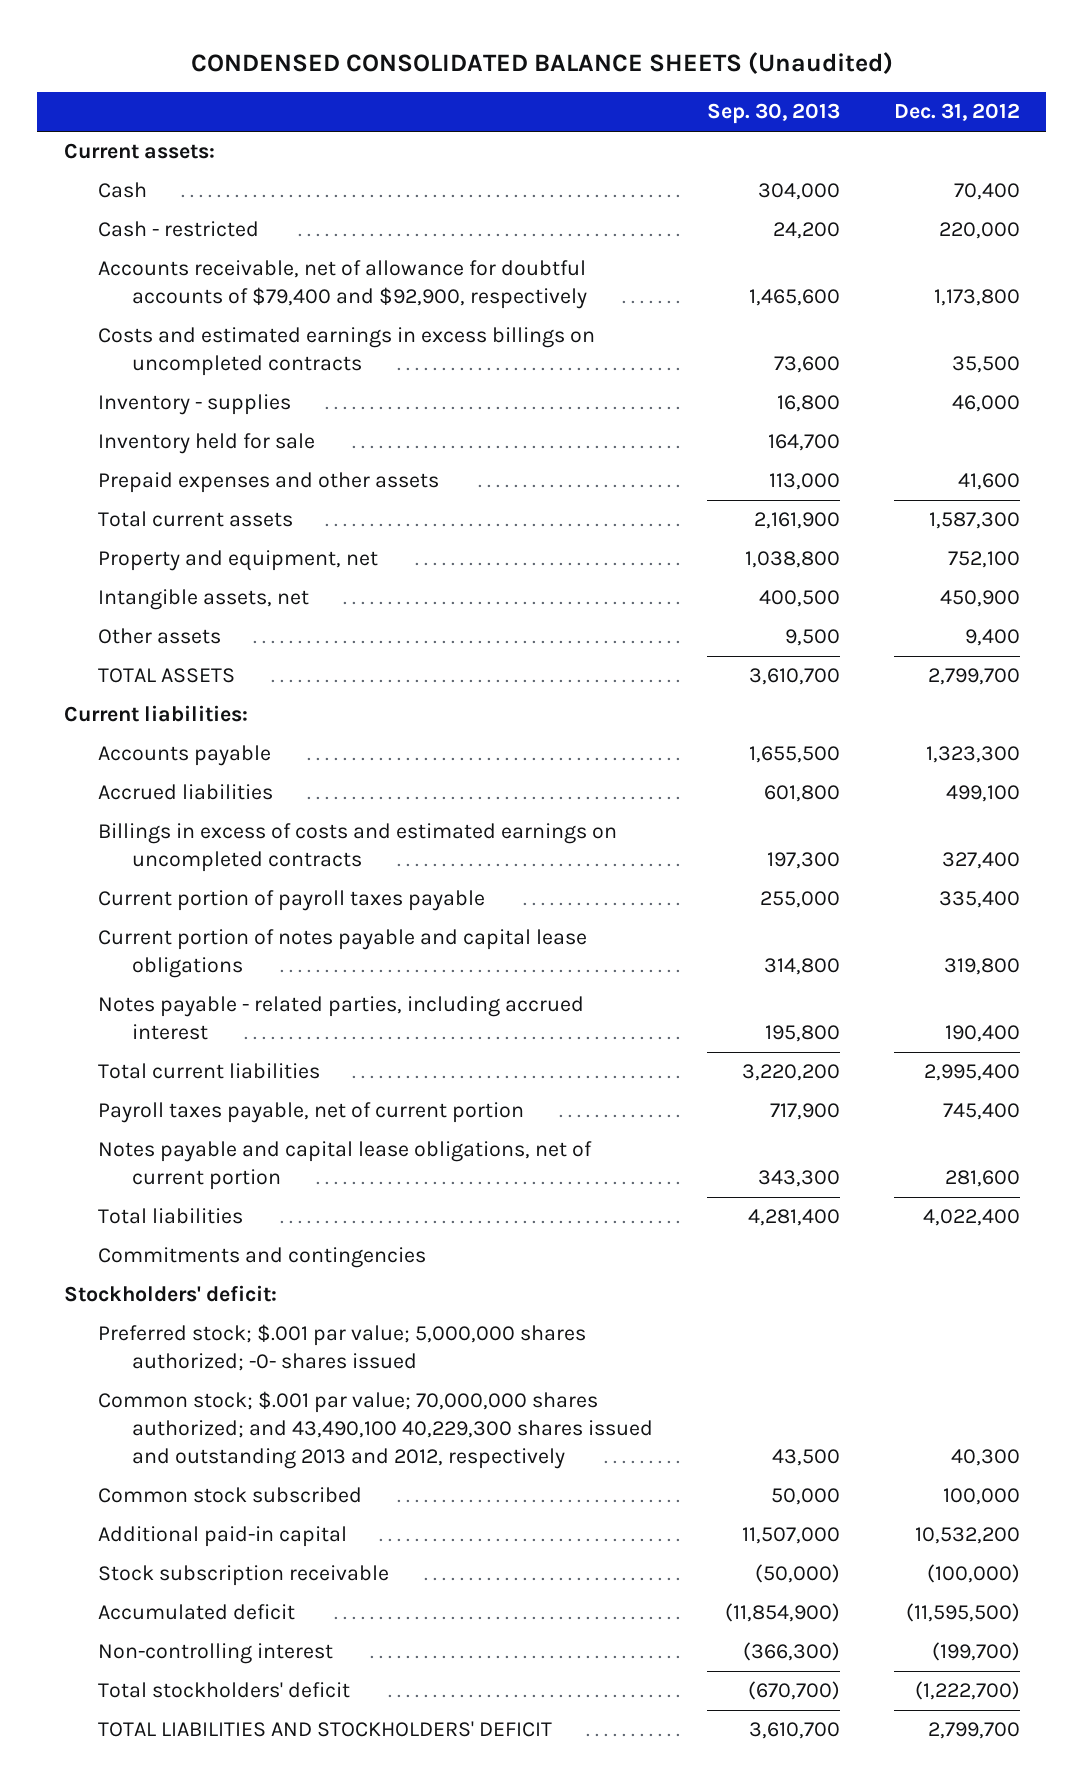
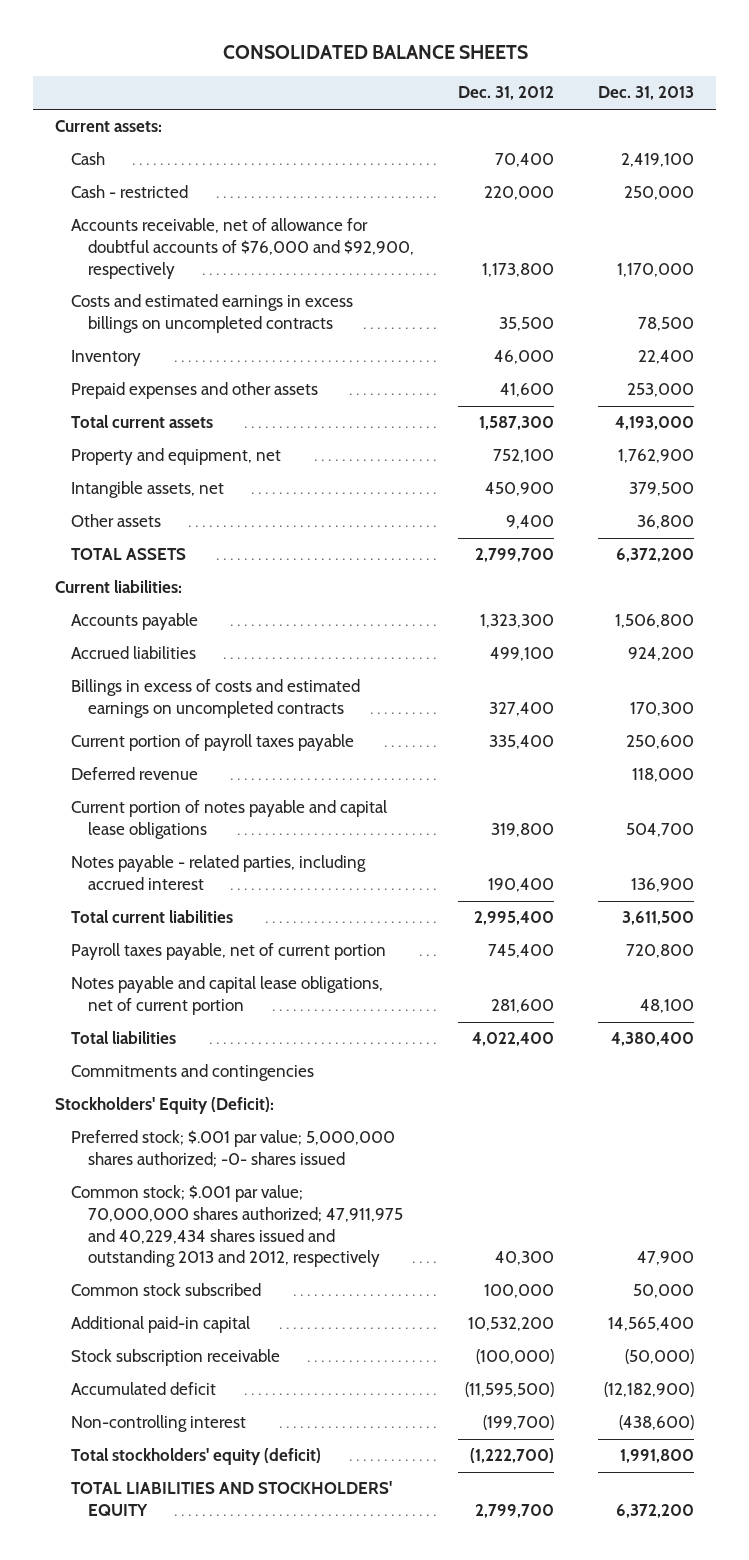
- CONDENSED CONSOLIDATED BALANCE SHEETS (Unaudited)
+ CONSOLIDATED BALANCE SHEETS
- | Sep. 30, 2013 | Dec. 31, 2012
+ | Dec. 31, 2012 | Dec. 31, 2013
- Accounts receivable, net of allowance for doubtful accounts of $79,400 and $92,900, respectively | 1,465,600 | 1,173,800
+ Accounts receivable, net of allowance for doubtful accounts of $76,000 and $92,900, respectively | 1,173,800 | 1,170,000
- Inventory - supplies | 16,800 | 46,000
- Inventory held for sale | 164,700 |
+ Inventory | 46,000 | 22,400
+ Deferred revenue | | 118,000
- Stockholders' deficit:
+ Stockholders' Equity (Deficit):
- Common stock; $.001 par value; 70,000,000 shares authorized; and 43,490,100 40,229,300 shares issued and outstanding 2013 and 2012, respectively | 43,500 | 40,300
+ Common stock; $.001 par value; 70,000,000 shares authorized; 47,911,975 and 40,229,434 shares issued and outstanding 2013 and 2012, respectively | 40,300 | 47,900
- Total stockholders' deficit | (670,700) | (1,222,700)
- TOTAL LIABILITIES AND STOCKHOLDERS' DEFICIT | 3,610,700 | 2,799,700
+ Total stockholders' equity (deficit) | (1,222,700) | 1,991,800
+ TOTAL LIABILITIES AND STOCKHOLDERS' EQUITY | 2,799,700 | 6,372,200

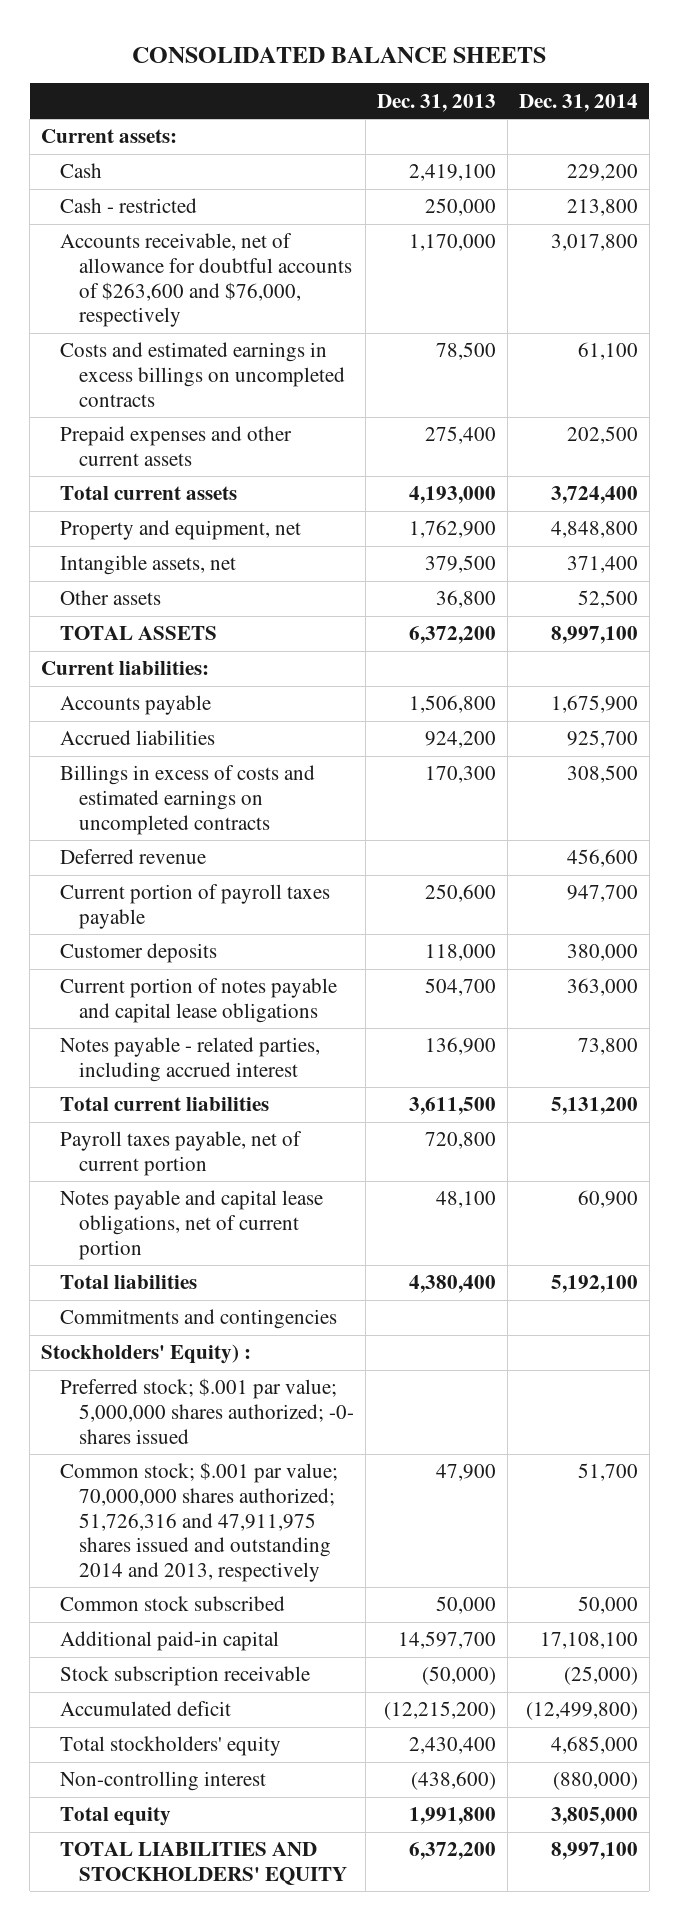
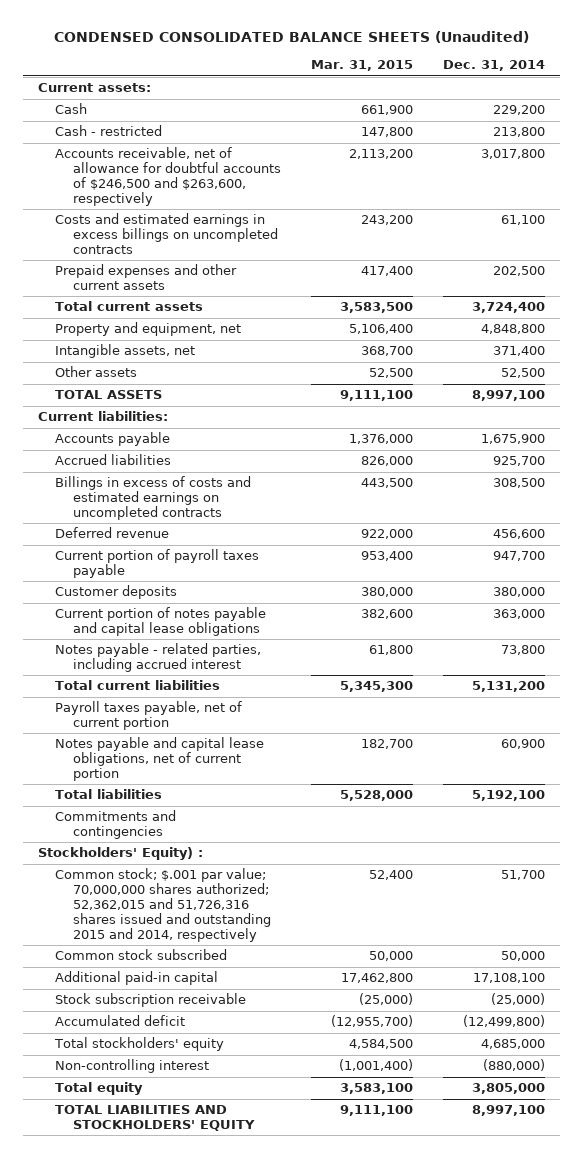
- CONSOLIDATED BALANCE SHEETS
+ CONDENSED CONSOLIDATED BALANCE SHEETS (Unaudited)
- | Dec. 31, 2013 | Dec. 31, 2014
+ | Mar. 31, 2015 | Dec. 31, 2014
- Accounts receivable, net of allowance for doubtful accounts of $263,600 and $76,000, respectively | 1,170,000 | 3,017,800
+ Accounts receivable, net of allowance for doubtful accounts of $246,500 and $263,600, respectively | 2,113,200 | 3,017,800
- Preferred stock; $.001 par value; 5,000,000 shares authorized; -0- shares issued
- Common stock; $.001 par value; 70,000,000 shares authorized; 51,726,316 and 47,911,975 shares issued and outstanding 2014 and 2013, respectively | 47,900 | 51,700
+ Common stock; $.001 par value; 70,000,000 shares authorized; 52,362,015 and 51,726,316 shares issued and outstanding 2015 and 2014, respectively | 52,400 | 51,700

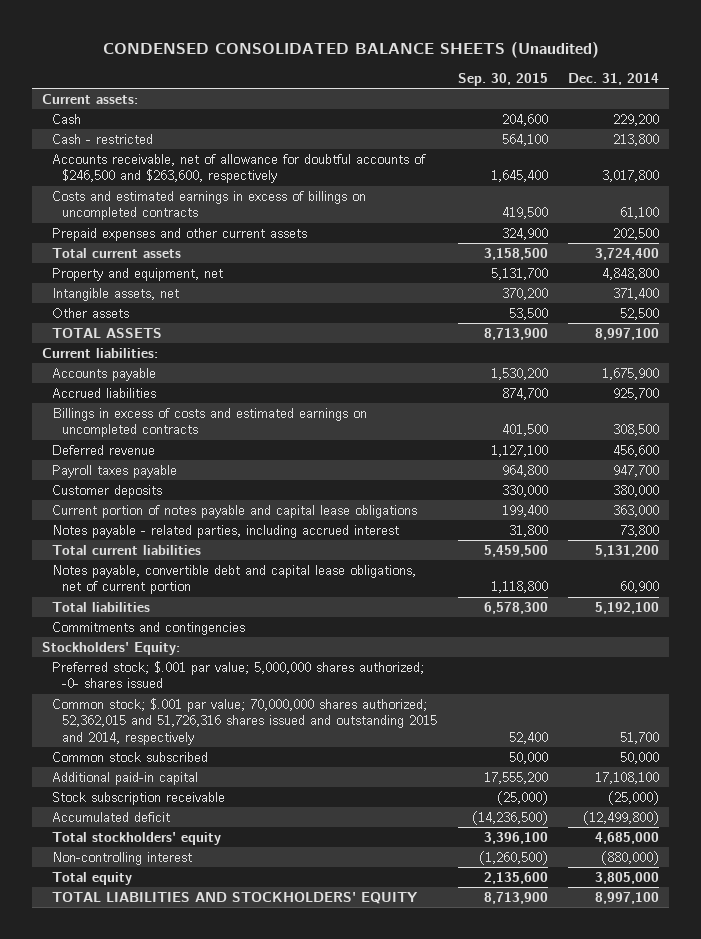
- | Mar. 31, 2015 | Dec. 31, 2014
+ | Sep. 30, 2015 | Dec. 31, 2014
- Costs and estimated earnings in excess billings on uncompleted contracts | 243,200 | 61,100
+ Costs and estimated earnings in excess of billings on uncompleted contracts | 419,500 | 61,100
- Current portion of payroll taxes payable | 953,400 | 947,700
+ Payroll taxes payable | 964,800 | 947,700
- Payroll taxes payable, net of current portion
- Notes payable and capital lease obligations, net of current portion | 182,700 | 60,900
+ Notes payable, convertible debt and capital lease obligations, net of current portion | 1,118,800 | 60,900
- Stockholders' Equity) :
+ Stockholders' Equity:
+ Preferred stock; $.001 par value; 5,000,000 shares authorized; -0- shares issued

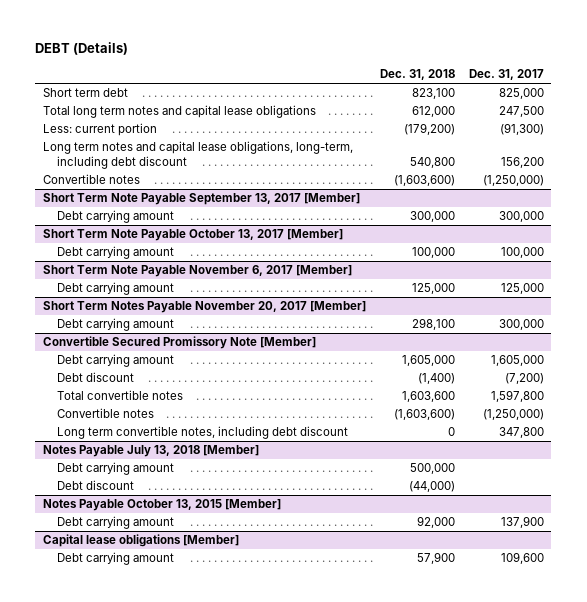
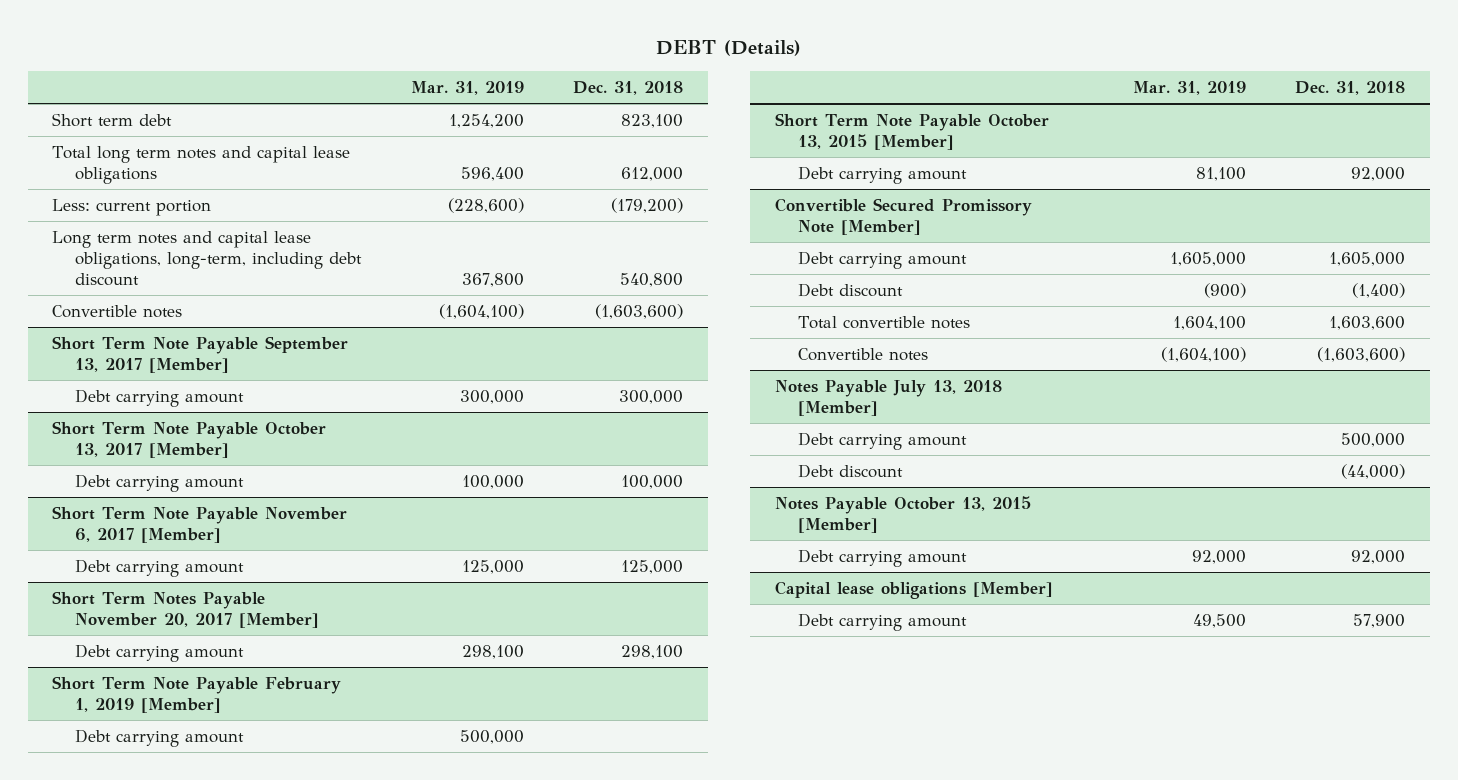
- | Dec. 31, 2018 | Dec. 31, 2017
+ | Mar. 31, 2019 | Dec. 31, 2018
+ Short Term Note Payable February 1, 2019 [Member]
+ Debt carrying amount | 500,000 |
+ Short Term Note Payable October 13, 2015 [Member]
+ Debt carrying amount | 81,100 | 92,000
@ Convertible Secured Promissory Note [Member]
- Long term convertible notes, including debt discount | 0 | 347,800

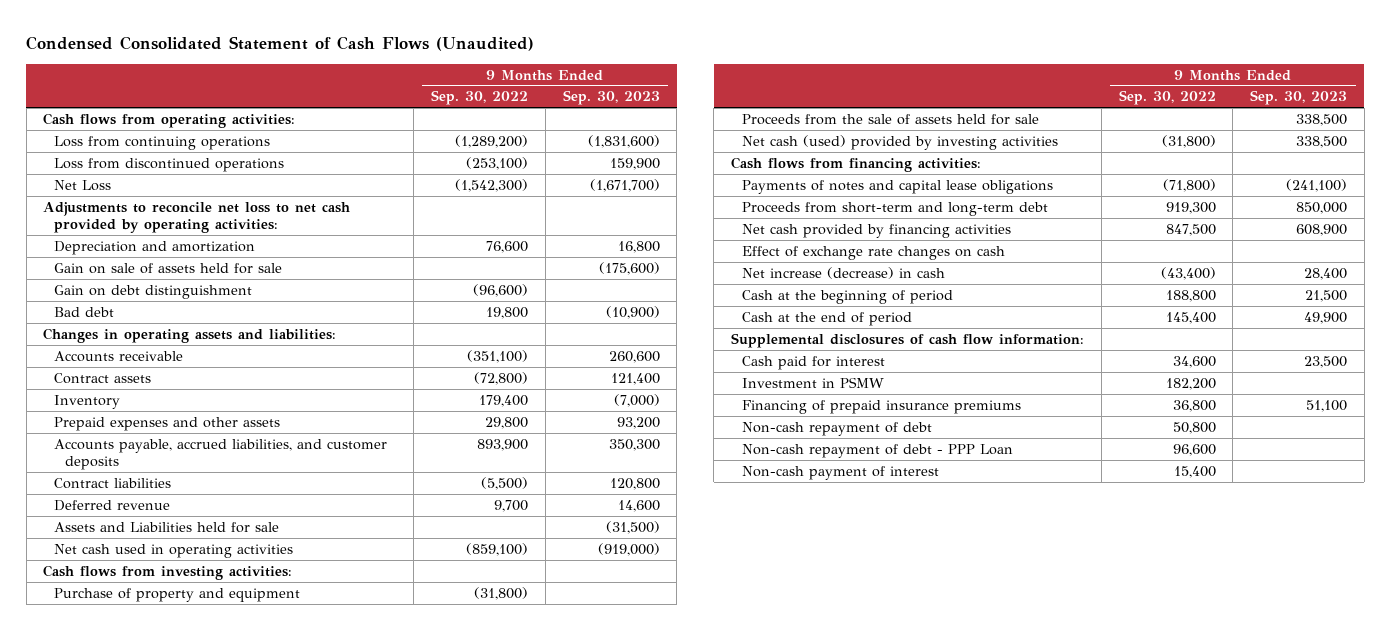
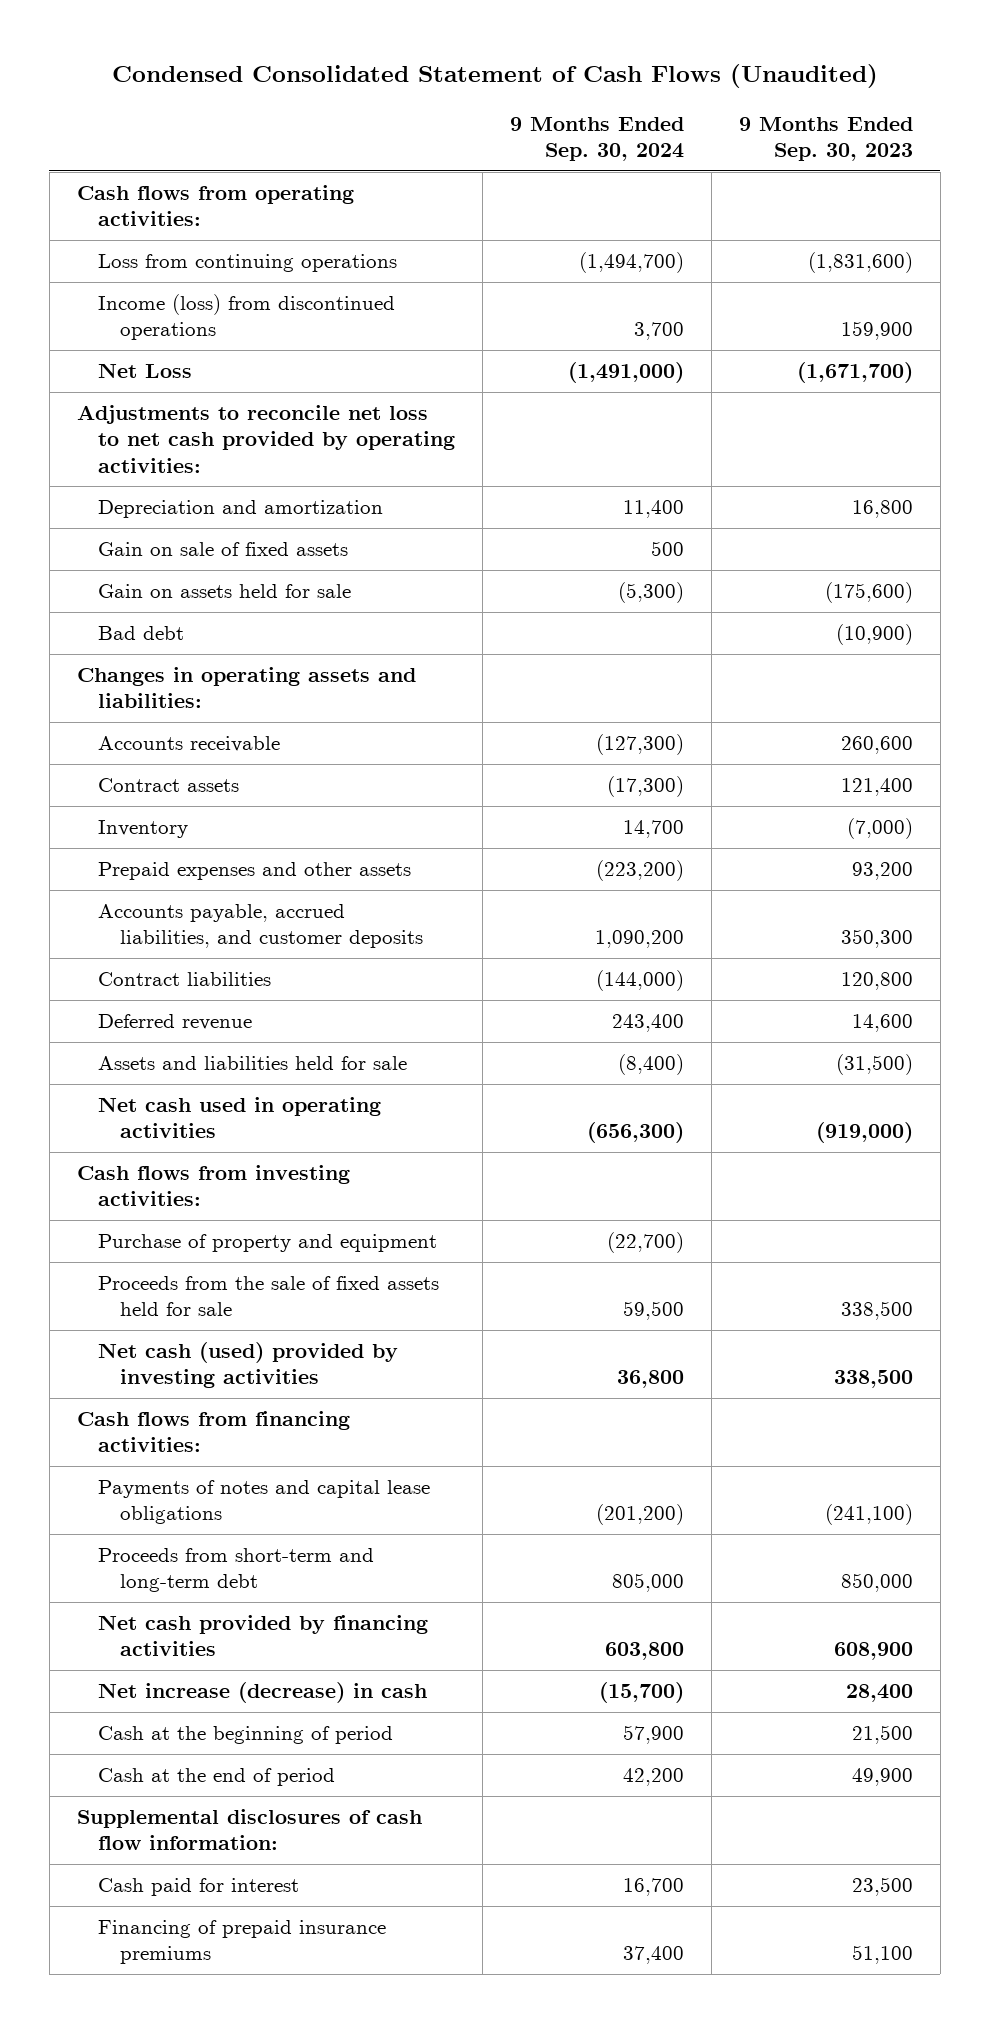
- | 9 Months Ended Sep. 30, 2022 | 9 Months Ended Sep. 30, 2023
+ | 9 Months Ended Sep. 30, 2024 | 9 Months Ended Sep. 30, 2023
- Loss from discontinued operations | (253,100) | 159,900
+ Income (loss) from discontinued operations | 3,700 | 159,900
- Gain on sale of assets held for sale | | (175,600)
- Gain on debt distinguishment | (96,600) |
+ Gain on sale of fixed assets | 500 |
+ Gain on assets held for sale | (5,300) | (175,600)
- Assets and Liabilities held for sale | | (31,500)
+ Assets and liabilities held for sale | (8,400) | (31,500)
- Proceeds from the sale of assets held for sale | | 338,500
+ Proceeds from the sale of fixed assets held for sale | 59,500 | 338,500
- Effect of exchange rate changes on cash
- Investment in PSMW | 182,200 |
- Non-cash repayment of debt | 50,800 |
- Non-cash repayment of debt - PPP Loan | 96,600 |
- Non-cash payment of interest | 15,400 |

